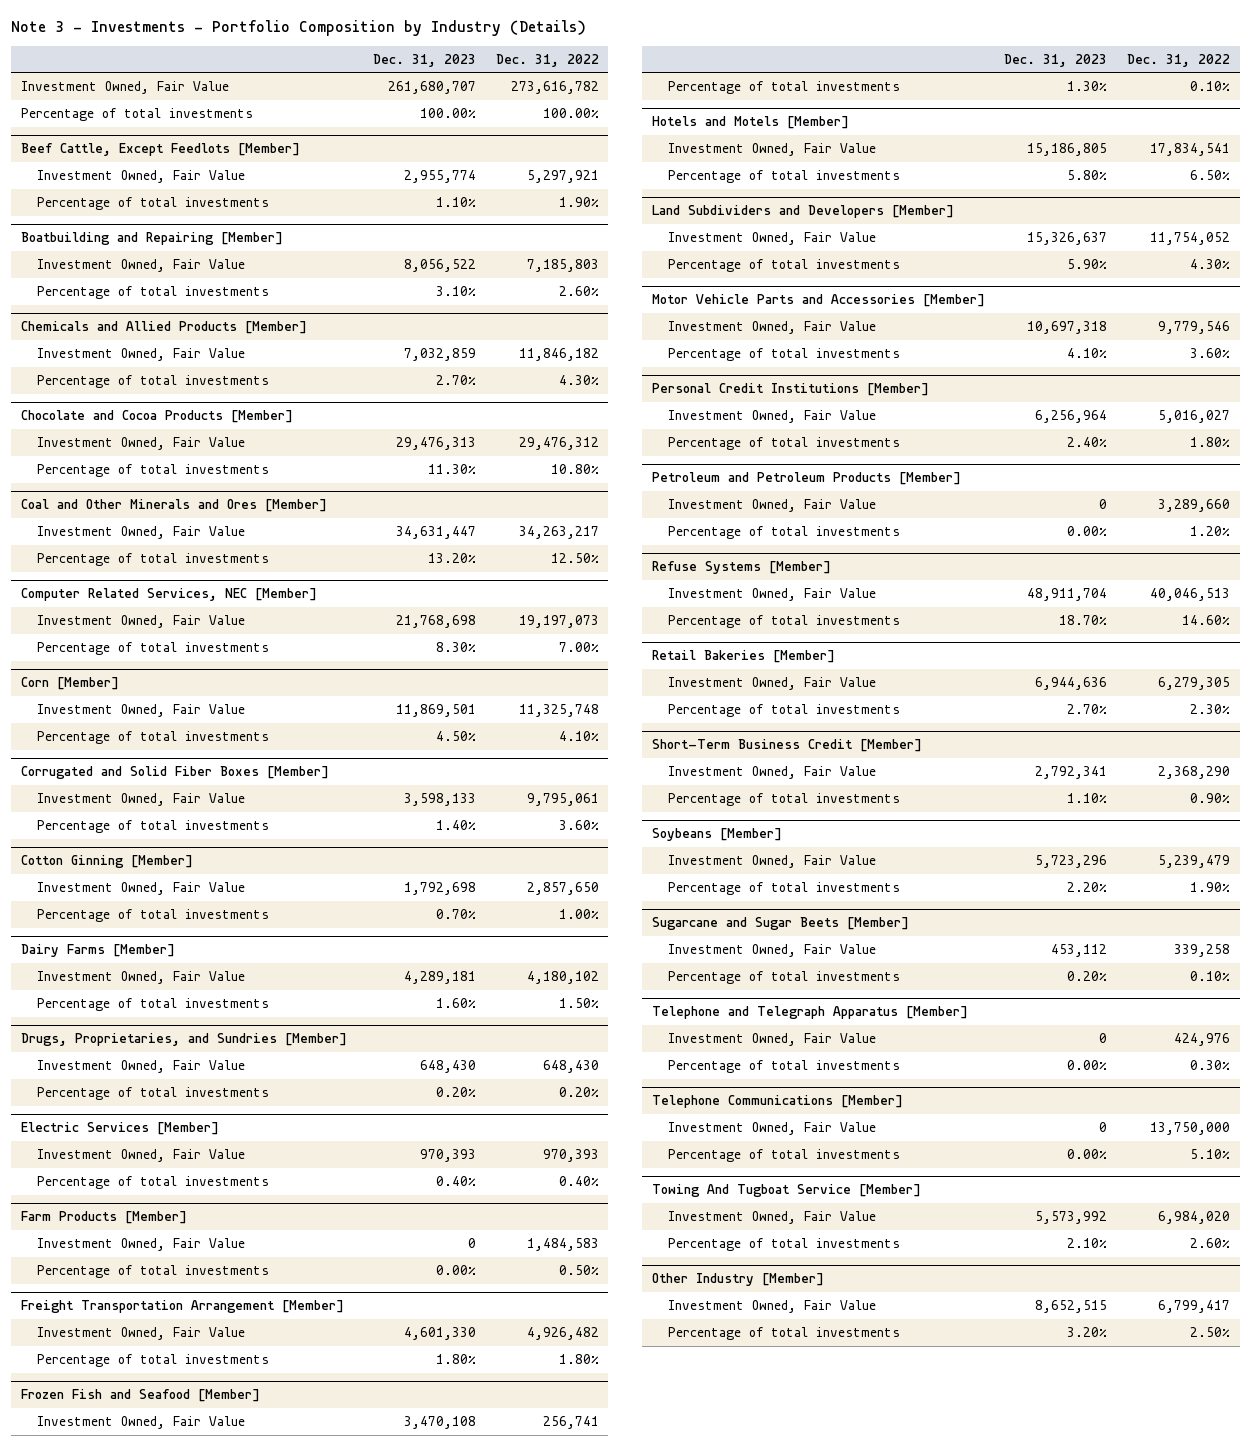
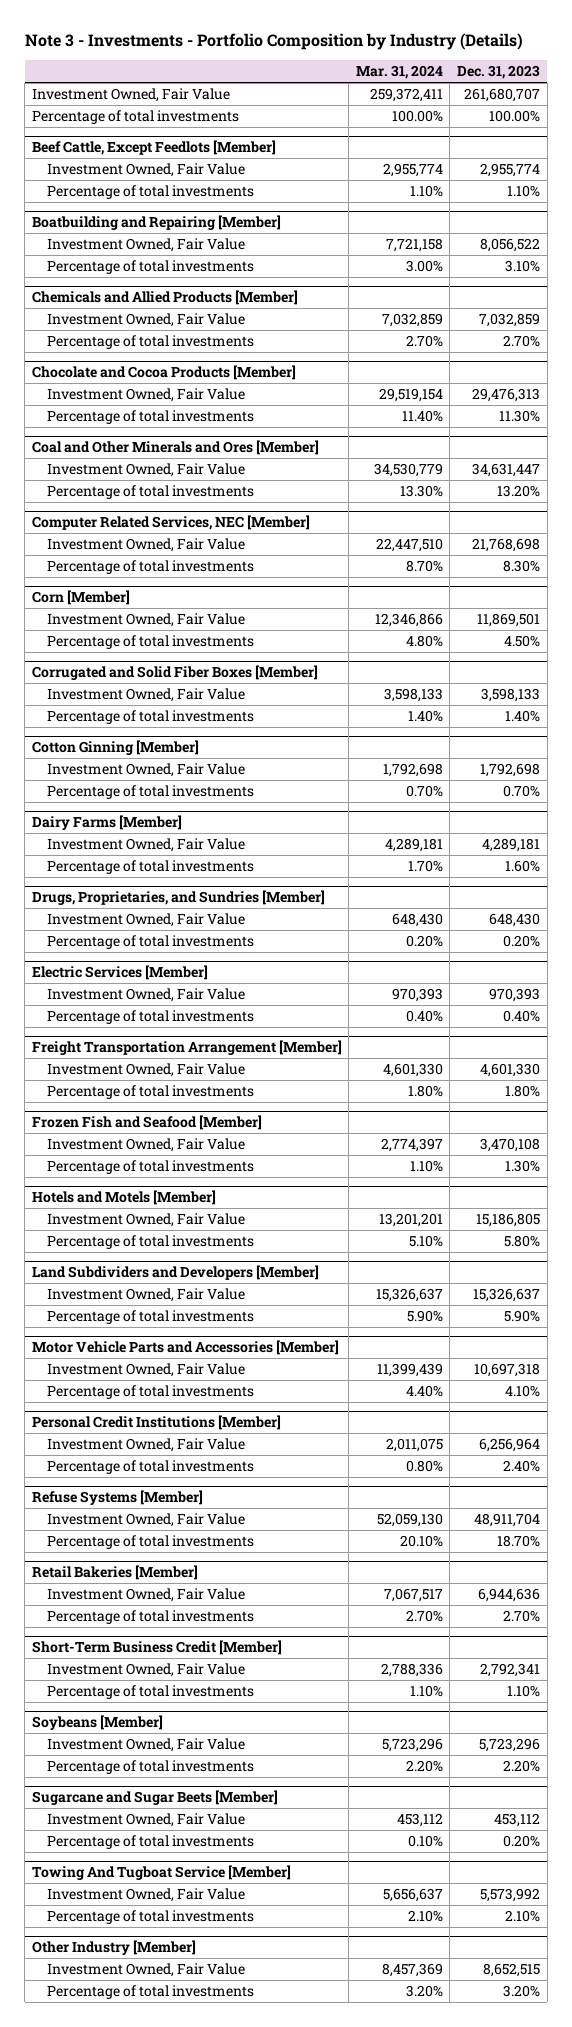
- | Dec. 31, 2023 | Dec. 31, 2022
+ | Mar. 31, 2024 | Dec. 31, 2023
- Farm Products [Member]
- Investment Owned, Fair Value | 0 | 1,484,583
- Percentage of total investments | 0.00% | 0.50%
- Petroleum and Petroleum Products [Member]
- Investment Owned, Fair Value | 0 | 3,289,660
- Percentage of total investments | 0.00% | 1.20%
- Telephone and Telegraph Apparatus [Member]
- Investment Owned, Fair Value | 0 | 424,976
- Percentage of total investments | 0.00% | 0.30%
- Telephone Communications [Member]
- Investment Owned, Fair Value | 0 | 13,750,000
- Percentage of total investments | 0.00% | 5.10%

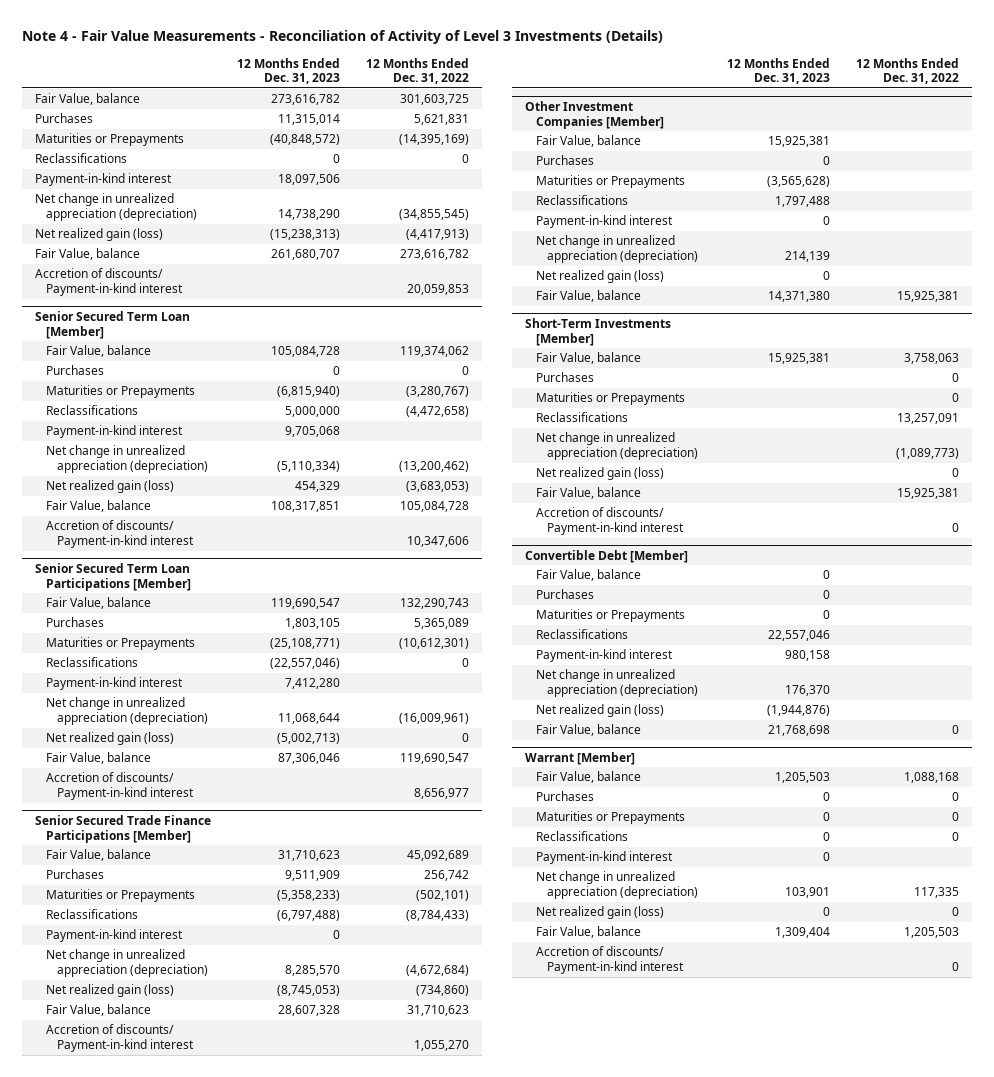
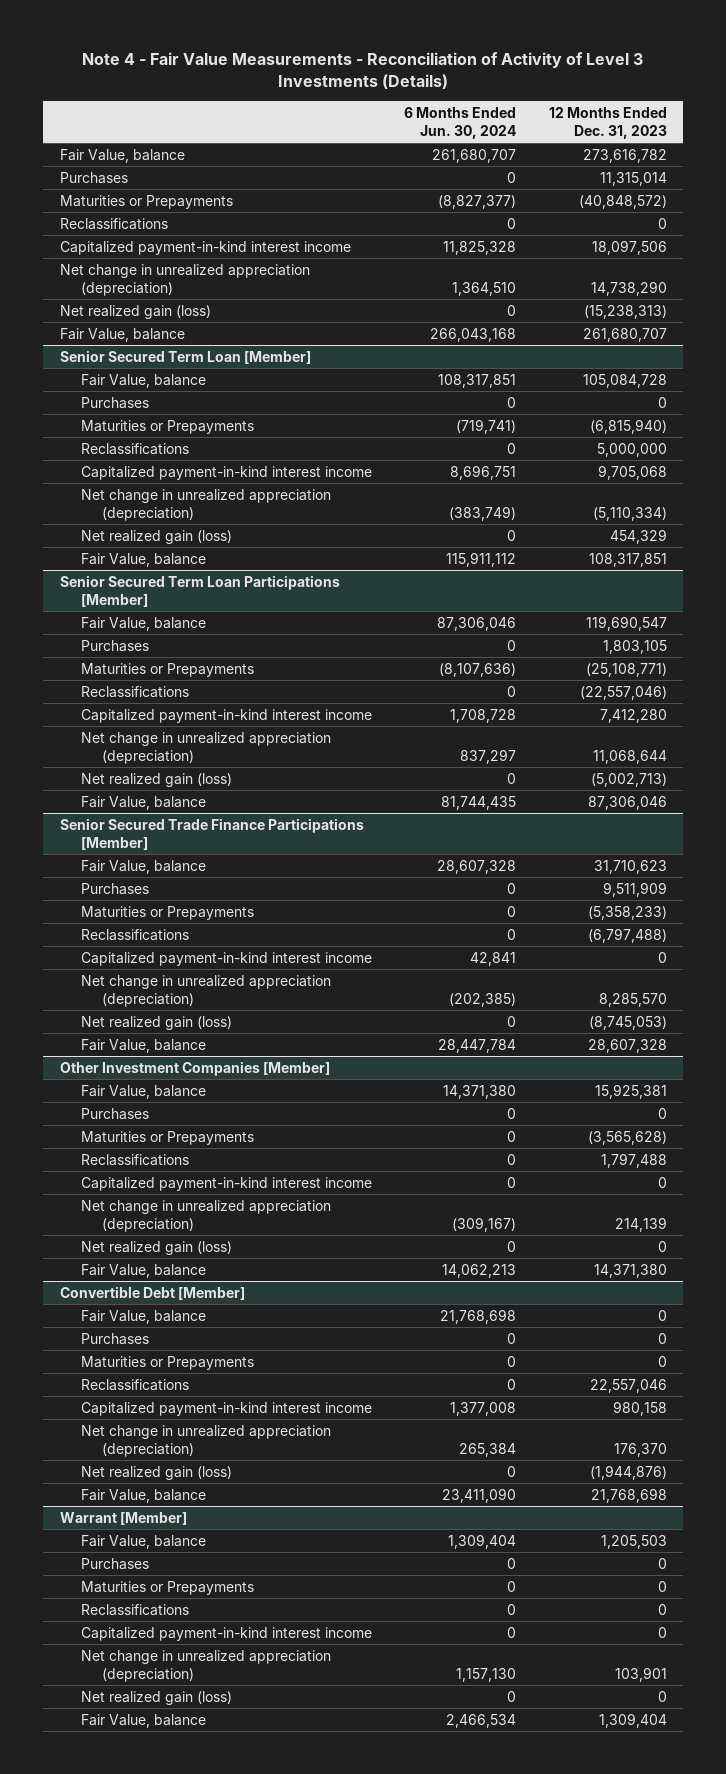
- | 12 Months Ended Dec. 31, 2023 | 12 Months Ended Dec. 31, 2022
+ | 6 Months Ended Jun. 30, 2024 | 12 Months Ended Dec. 31, 2023
- Payment-in-kind interest | 18,097,506 |
+ Capitalized payment-in-kind interest income | 11,825,328 | 18,097,506
- Accretion of discounts/ Payment-in-kind interest | | 20,059,853
@ Senior Secured Term Loan [Member]
- Payment-in-kind interest | 9,705,068 |
+ Capitalized payment-in-kind interest income | 8,696,751 | 9,705,068
- Accretion of discounts/ Payment-in-kind interest | | 10,347,606
@ Senior Secured Term Loan Participations [Member]
- Payment-in-kind interest | 7,412,280 |
+ Capitalized payment-in-kind interest income | 1,708,728 | 7,412,280
- Accretion of discounts/ Payment-in-kind interest | | 8,656,977
@ Senior Secured Trade Finance Participations [Member]
- Payment-in-kind interest | 0 |
+ Capitalized payment-in-kind interest income | 42,841 | 0
- Accretion of discounts/ Payment-in-kind interest | | 1,055,270
@ Other Investment Companies [Member]
- Payment-in-kind interest | 0 |
+ Capitalized payment-in-kind interest income | 0 | 0
- Short-Term Investments [Member]
- Fair Value, balance | 15,925,381 | 3,758,063
- Purchases | | 0
- Maturities or Prepayments | | 0
- Reclassifications | | 13,257,091
- Net change in unrealized appreciation (depreciation) | | (1,089,773)
- Net realized gain (loss) | | 0
- Fair Value, balance | | 15,925,381
- Accretion of discounts/ Payment-in-kind interest | | 0
@ Convertible Debt [Member]
- Payment-in-kind interest | 980,158 |
+ Capitalized payment-in-kind interest income | 1,377,008 | 980,158
@ Warrant [Member]
- Payment-in-kind interest | 0 |
+ Capitalized payment-in-kind interest income | 0 | 0
- Accretion of discounts/ Payment-in-kind interest | | 0

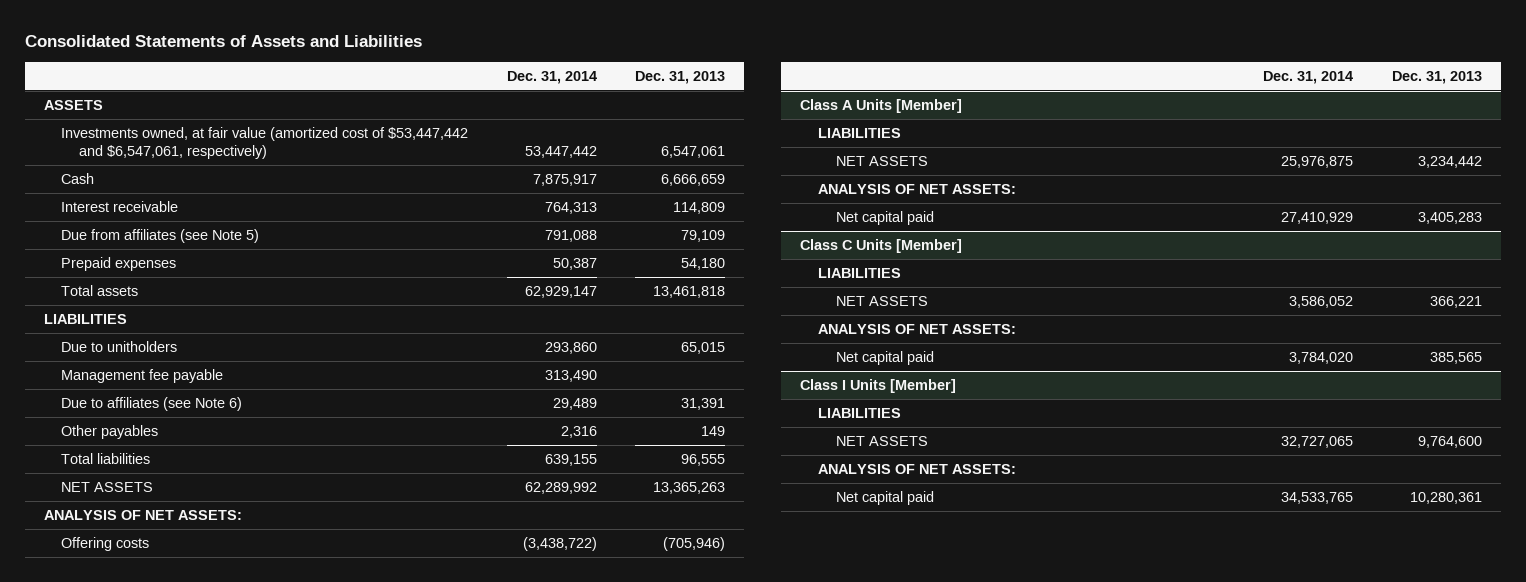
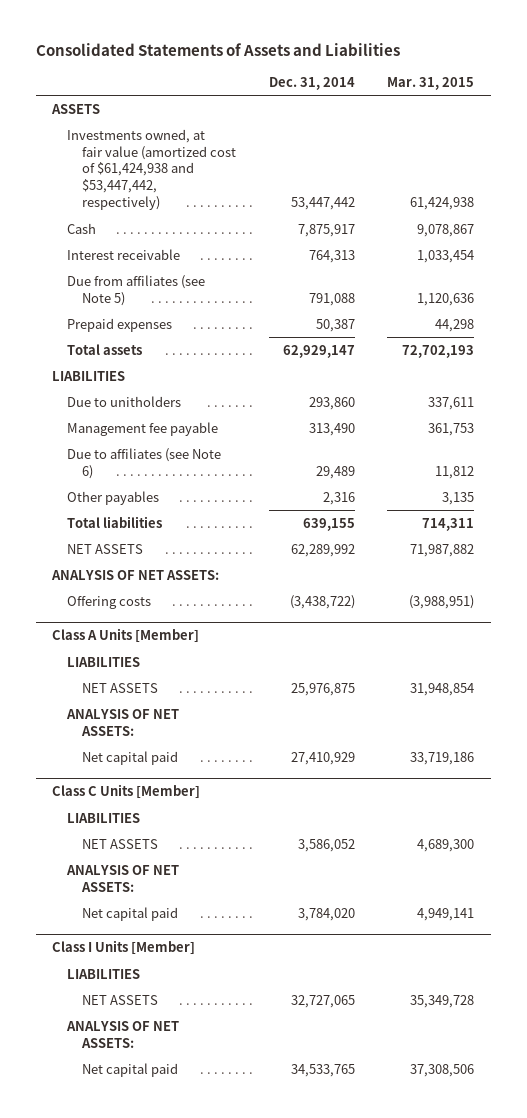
- | Dec. 31, 2014 | Dec. 31, 2013
+ | Dec. 31, 2014 | Mar. 31, 2015
- Investments owned, at fair value (amortized cost of $53,447,442 and $6,547,061, respectively) | 53,447,442 | 6,547,061
+ Investments owned, at fair value (amortized cost of $61,424,938 and $53,447,442, respectively) | 53,447,442 | 61,424,938

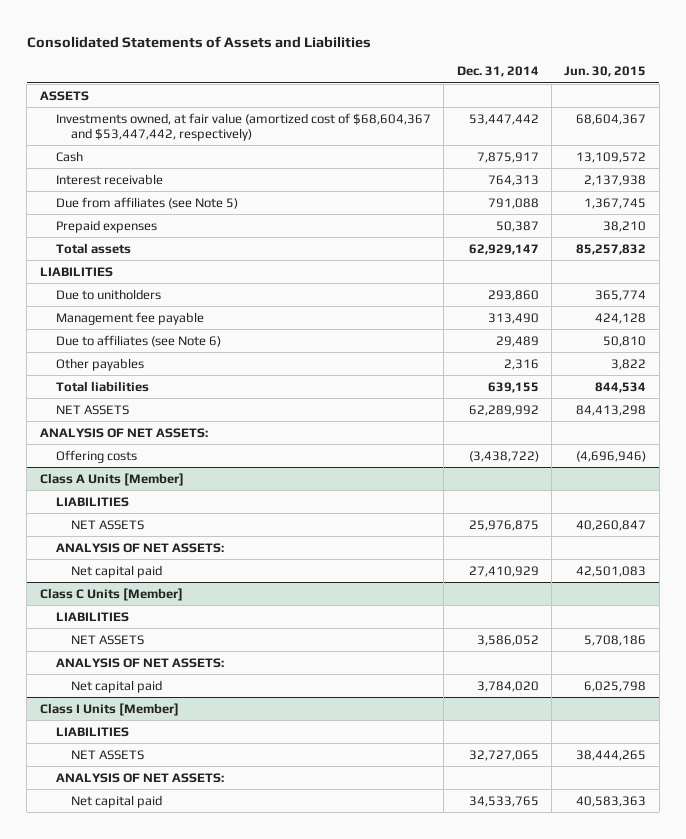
- | Dec. 31, 2014 | Mar. 31, 2015
+ | Dec. 31, 2014 | Jun. 30, 2015
- Investments owned, at fair value (amortized cost of $61,424,938 and $53,447,442, respectively) | 53,447,442 | 61,424,938
+ Investments owned, at fair value (amortized cost of $68,604,367 and $53,447,442, respectively) | 53,447,442 | 68,604,367

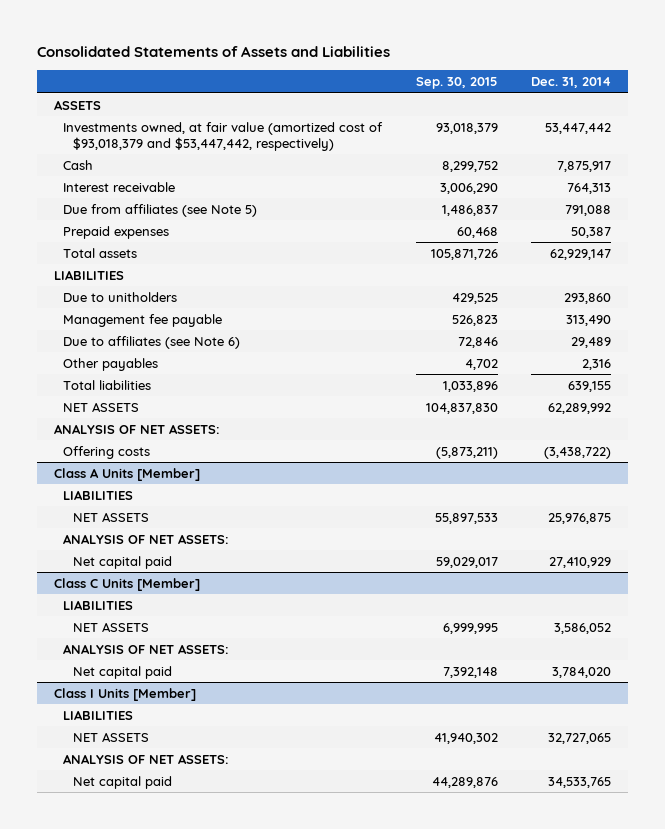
- | Dec. 31, 2014 | Jun. 30, 2015
+ | Sep. 30, 2015 | Dec. 31, 2014
- Investments owned, at fair value (amortized cost of $68,604,367 and $53,447,442, respectively) | 53,447,442 | 68,604,367
+ Investments owned, at fair value (amortized cost of $93,018,379 and $53,447,442, respectively) | 93,018,379 | 53,447,442

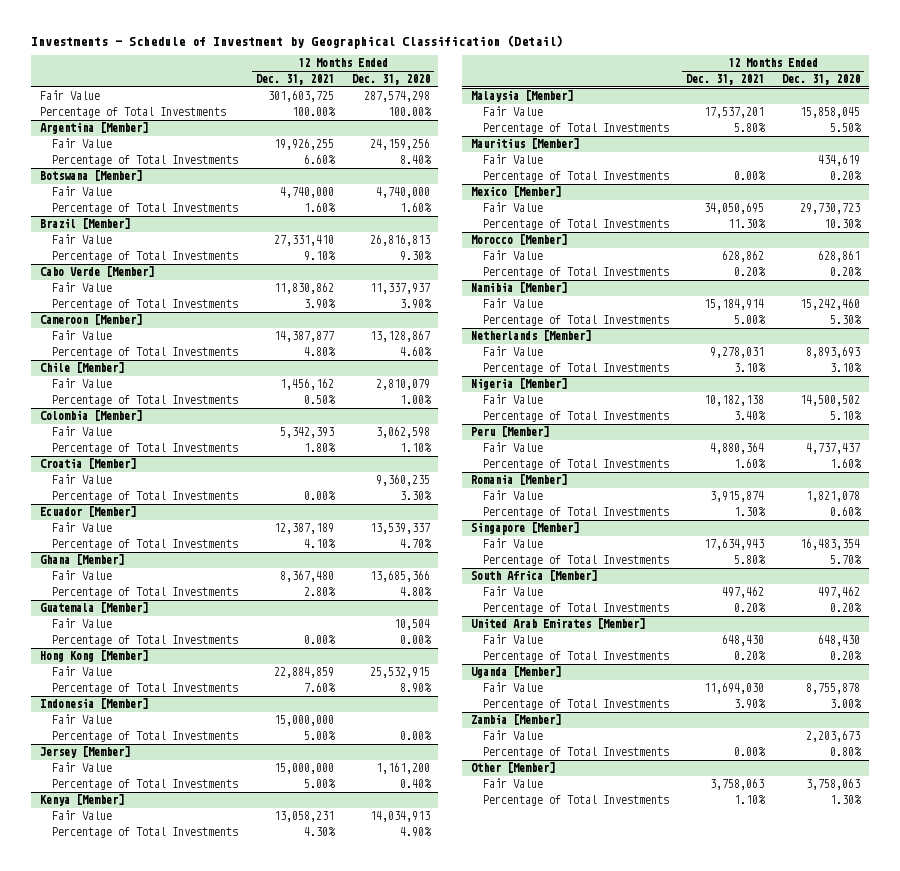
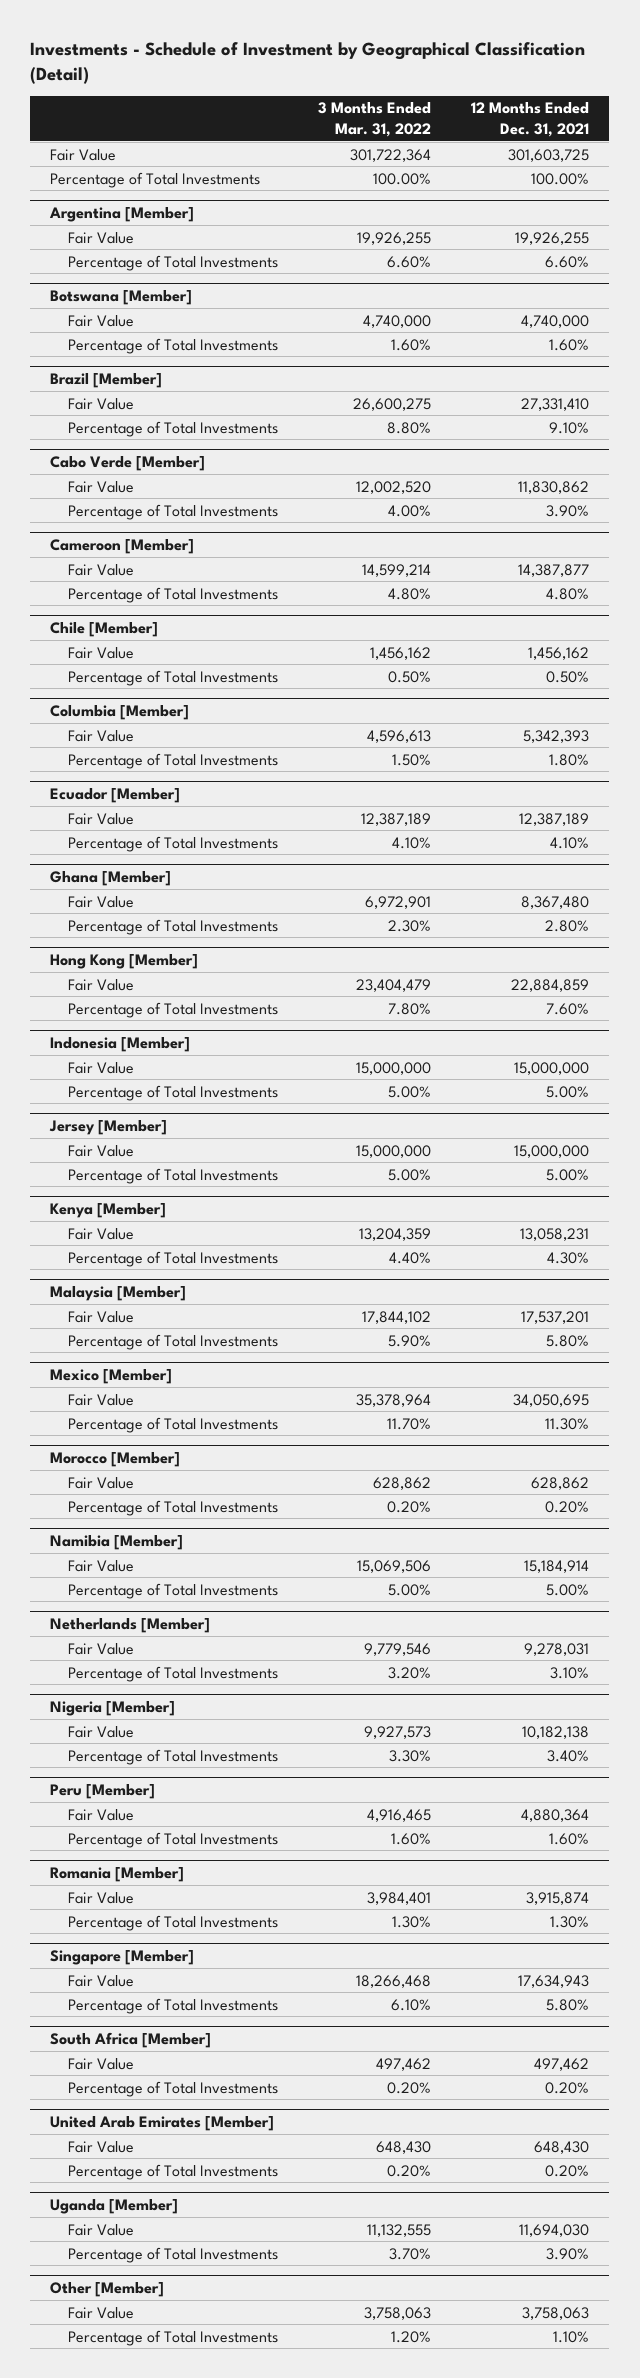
- | 12 Months Ended Dec. 31, 2021 | 12 Months Ended Dec. 31, 2020
+ | 3 Months Ended Mar. 31, 2022 | 12 Months Ended Dec. 31, 2021
- Colombia [Member]
+ Columbia [Member]
- Croatia [Member]
- Fair Value | | 9,360,235
- Percentage of Total Investments | 0.00% | 3.30%
- Guatemala [Member]
- Fair Value | | 10,504
- Percentage of Total Investments | 0.00% | 0.00%
- Mauritius [Member]
- Fair Value | | 434,619
- Percentage of Total Investments | 0.00% | 0.20%
- Zambia [Member]
- Fair Value | | 2,203,673
- Percentage of Total Investments | 0.00% | 0.80%

